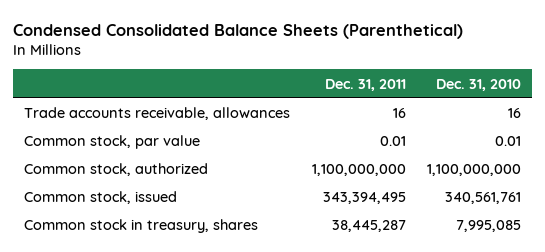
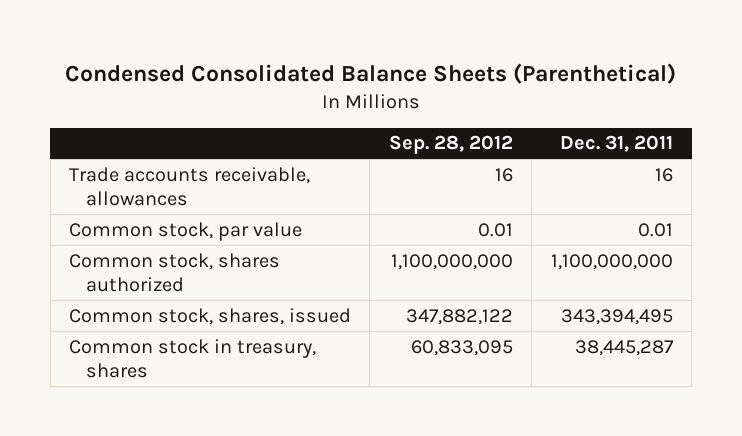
- | Dec. 31, 2011 | Dec. 31, 2010
+ | Sep. 28, 2012 | Dec. 31, 2011
- Common stock, authorized | 1,100,000,000 | 1,100,000,000
- Common stock, issued | 343,394,495 | 340,561,761
+ Common stock, shares authorized | 1,100,000,000 | 1,100,000,000
+ Common stock, shares, issued | 347,882,122 | 343,394,495

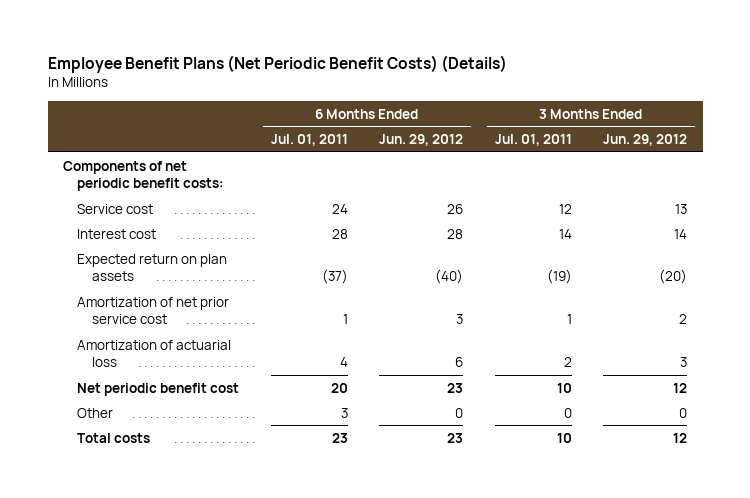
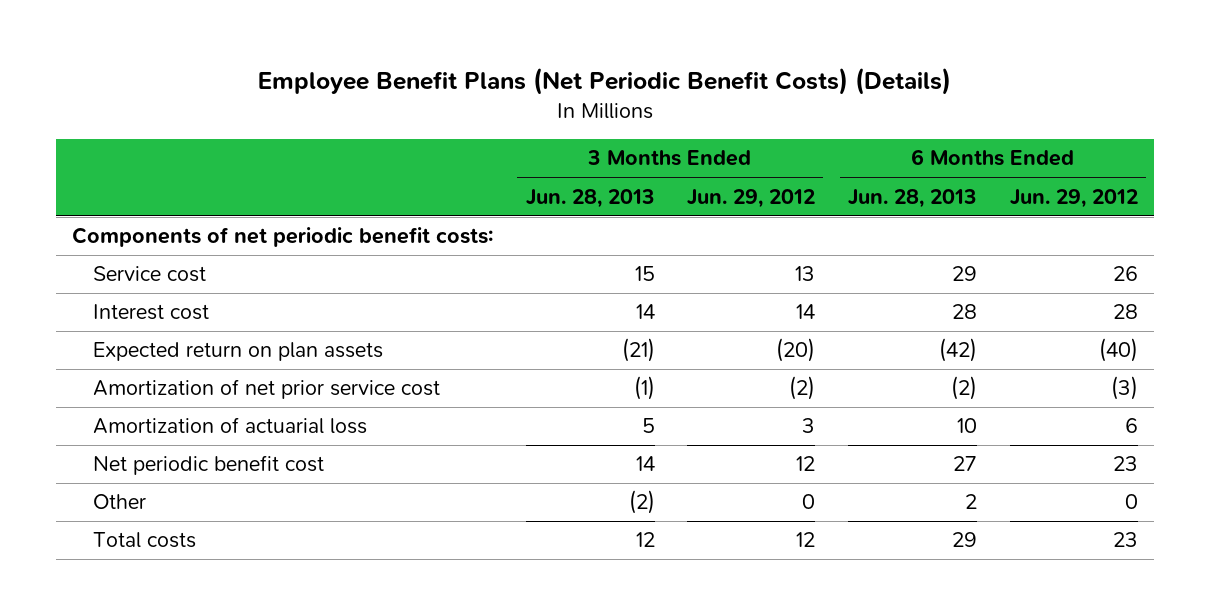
- | 6 Months Ended Jul. 01, 2011 | 6 Months Ended Jun. 29, 2012 | 3 Months Ended Jul. 01, 2011 | 3 Months Ended Jun. 29, 2012
+ | 3 Months Ended Jun. 28, 2013 | 3 Months Ended Jun. 29, 2012 | 6 Months Ended Jun. 28, 2013 | 6 Months Ended Jun. 29, 2012
- Amortization of net prior service cost | 1 | 3 | 1 | 2
+ Amortization of net prior service cost | (1) | (2) | (2) | (3)

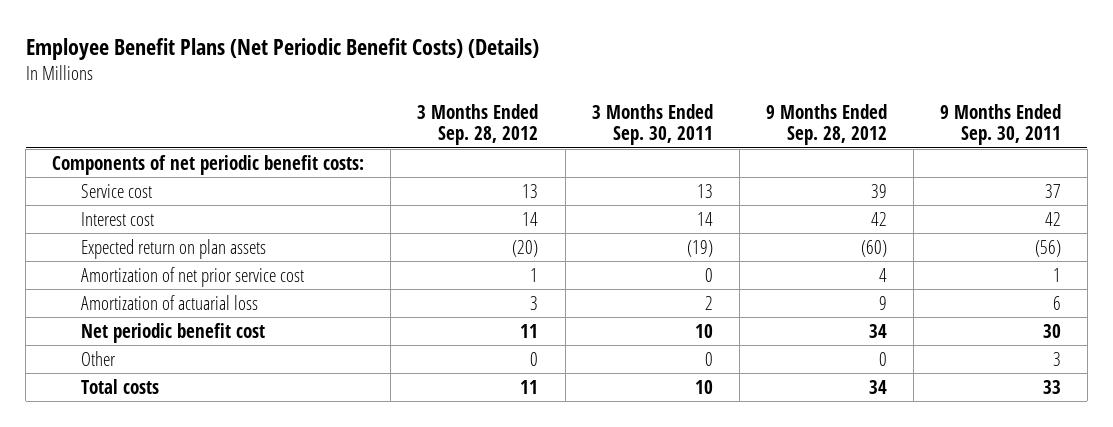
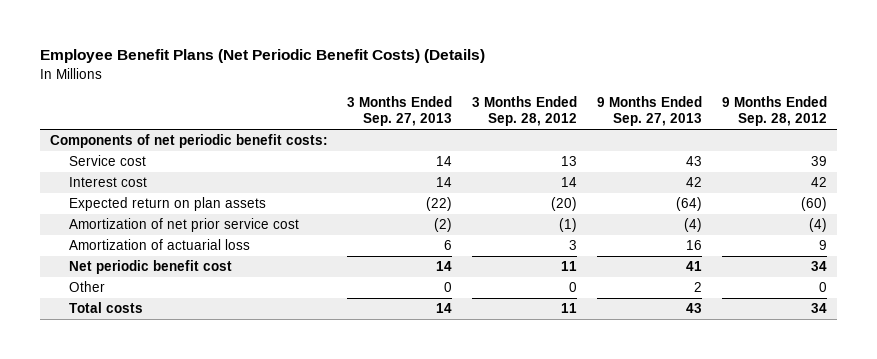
- | 3 Months Ended Sep. 28, 2012 | 3 Months Ended Sep. 30, 2011 | 9 Months Ended Sep. 28, 2012 | 9 Months Ended Sep. 30, 2011
+ | 3 Months Ended Sep. 27, 2013 | 3 Months Ended Sep. 28, 2012 | 9 Months Ended Sep. 27, 2013 | 9 Months Ended Sep. 28, 2012
- Amortization of net prior service cost | 1 | 0 | 4 | 1
+ Amortization of net prior service cost | (2) | (1) | (4) | (4)

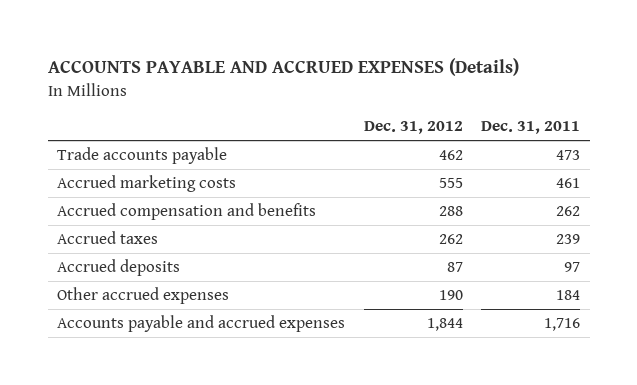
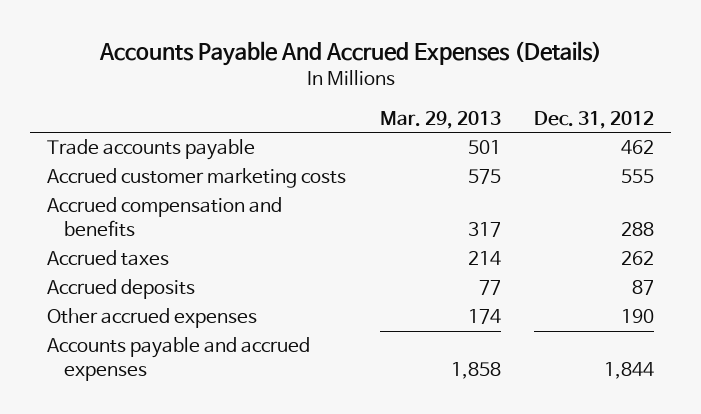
- ACCOUNTS PAYABLE AND ACCRUED EXPENSES (Details)
+ Accounts Payable And Accrued Expenses (Details)
- | Dec. 31, 2012 | Dec. 31, 2011
+ | Mar. 29, 2013 | Dec. 31, 2012
- Accrued marketing costs | 555 | 461
+ Accrued customer marketing costs | 575 | 555

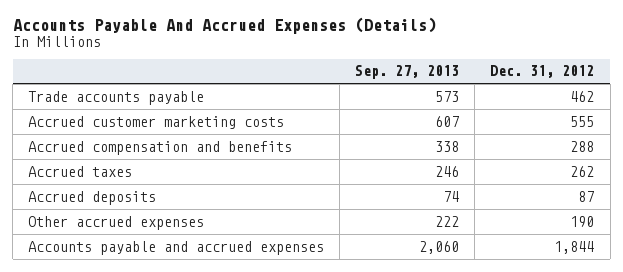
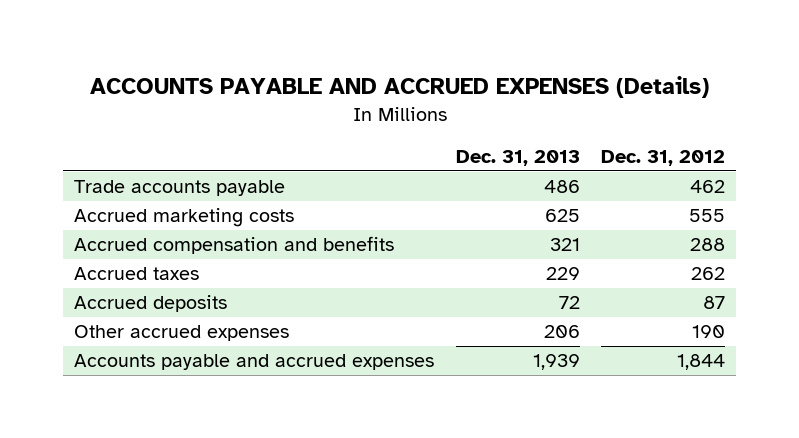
- Accounts Payable And Accrued Expenses (Details)
+ ACCOUNTS PAYABLE AND ACCRUED EXPENSES (Details)
- | Sep. 27, 2013 | Dec. 31, 2012
+ | Dec. 31, 2013 | Dec. 31, 2012
- Accrued customer marketing costs | 607 | 555
+ Accrued marketing costs | 625 | 555

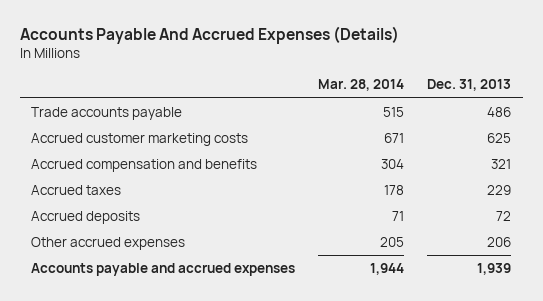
- ACCOUNTS PAYABLE AND ACCRUED EXPENSES (Details)
+ Accounts Payable And Accrued Expenses (Details)
- | Dec. 31, 2013 | Dec. 31, 2012
+ | Mar. 28, 2014 | Dec. 31, 2013
- Accrued marketing costs | 625 | 555
+ Accrued customer marketing costs | 671 | 625

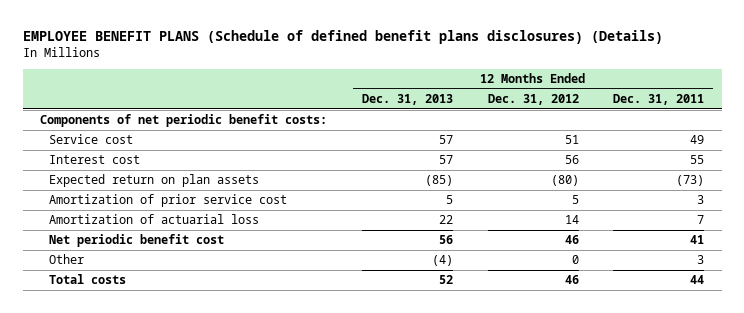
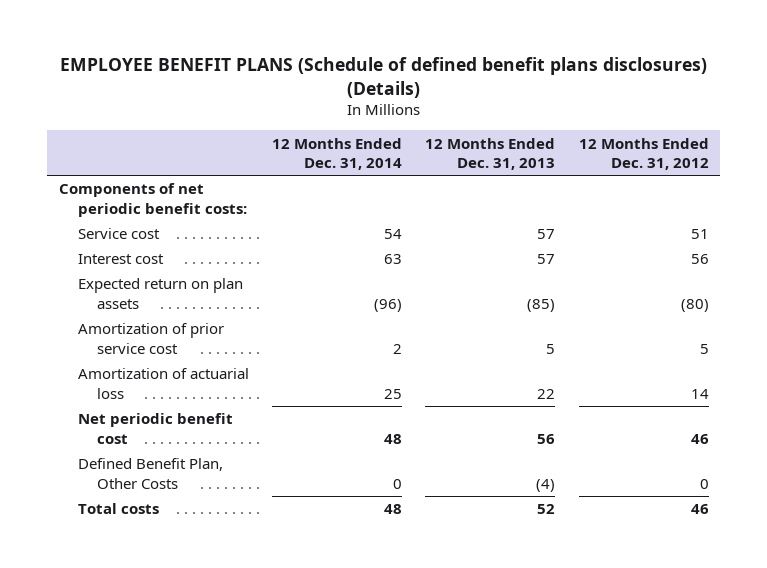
- | 12 Months Ended Dec. 31, 2013 | 12 Months Ended Dec. 31, 2012 | 12 Months Ended Dec. 31, 2011
+ | 12 Months Ended Dec. 31, 2014 | 12 Months Ended Dec. 31, 2013 | 12 Months Ended Dec. 31, 2012
- Other | (4) | 0 | 3
+ Defined Benefit Plan, Other Costs | 0 | (4) | 0

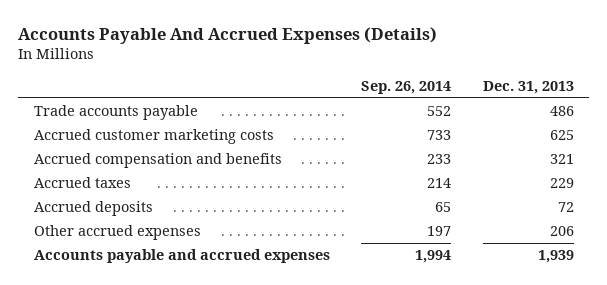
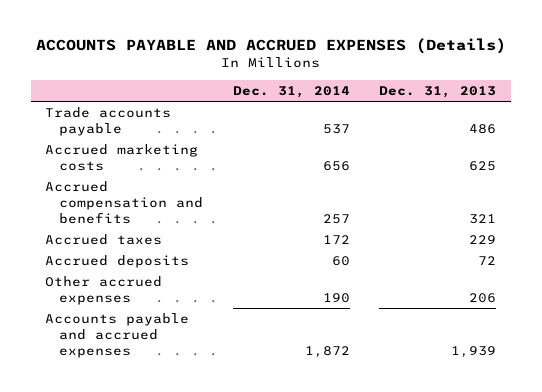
- Accounts Payable And Accrued Expenses (Details)
+ ACCOUNTS PAYABLE AND ACCRUED EXPENSES (Details)
- | Sep. 26, 2014 | Dec. 31, 2013
+ | Dec. 31, 2014 | Dec. 31, 2013
- Accrued customer marketing costs | 733 | 625
+ Accrued marketing costs | 656 | 625

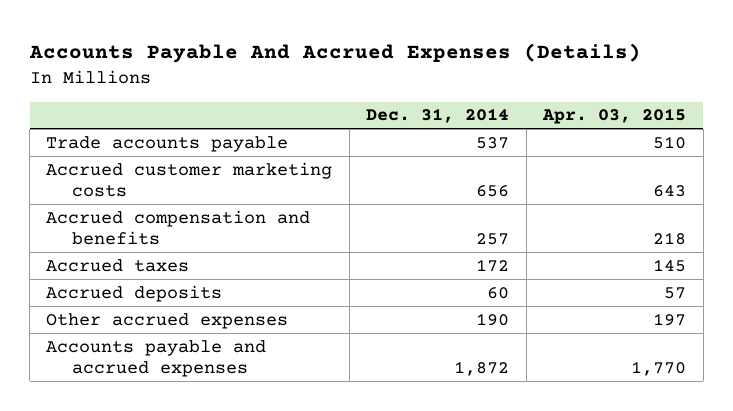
- ACCOUNTS PAYABLE AND ACCRUED EXPENSES (Details)
+ Accounts Payable And Accrued Expenses (Details)
- | Dec. 31, 2014 | Dec. 31, 2013
+ | Dec. 31, 2014 | Apr. 03, 2015
- Accrued marketing costs | 656 | 625
+ Accrued customer marketing costs | 656 | 643

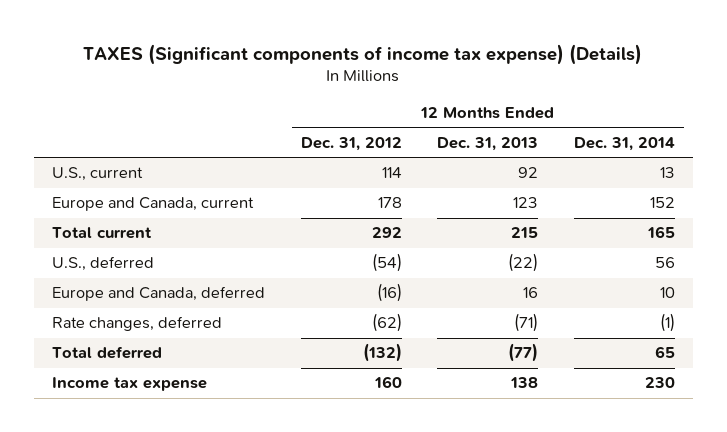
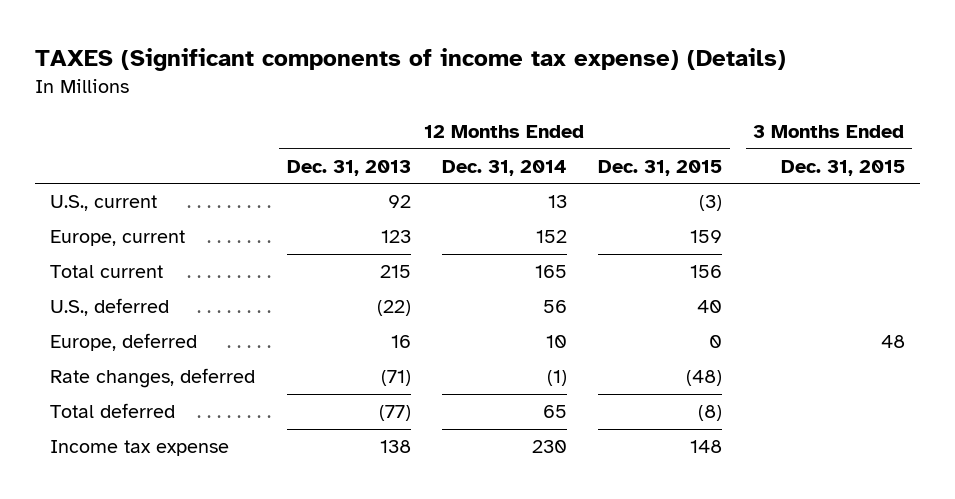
- | 12 Months Ended Dec. 31, 2012 | 12 Months Ended Dec. 31, 2013 | 12 Months Ended Dec. 31, 2014
+ | 12 Months Ended Dec. 31, 2013 | 12 Months Ended Dec. 31, 2014 | 12 Months Ended Dec. 31, 2015 | 3 Months Ended Dec. 31, 2015
- Europe and Canada, current | 178 | 123 | 152
+ Europe, current | 123 | 152 | 159 |
- Europe and Canada, deferred | (16) | 16 | 10
+ Europe, deferred | 16 | 10 | 0 | 48

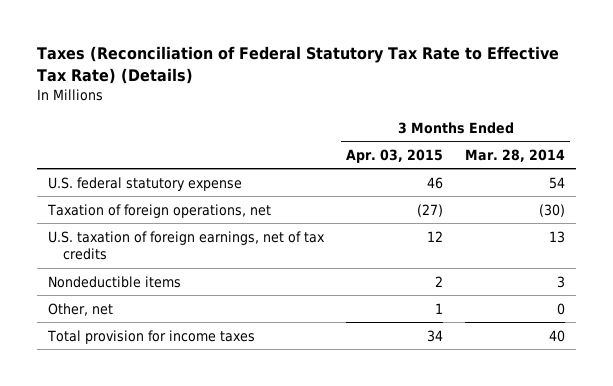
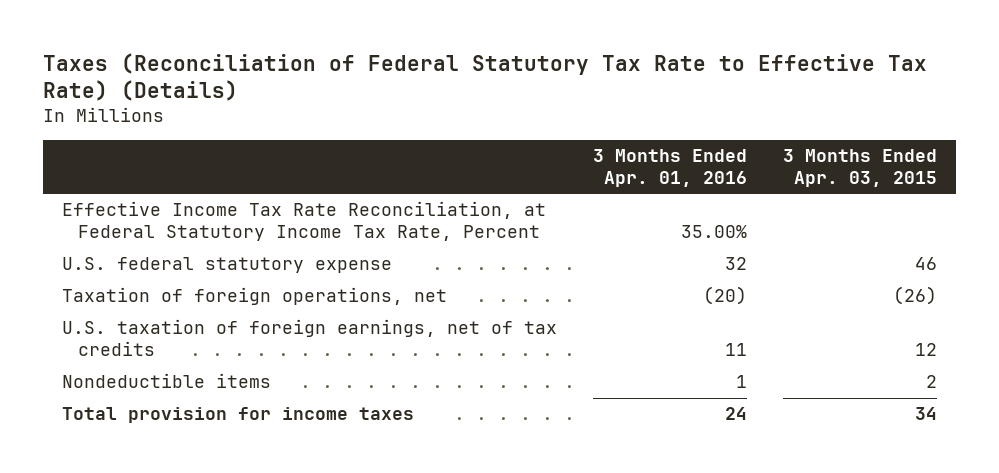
- | 3 Months Ended Apr. 03, 2015 | 3 Months Ended Mar. 28, 2014
+ | 3 Months Ended Apr. 01, 2016 | 3 Months Ended Apr. 03, 2015
+ Effective Income Tax Rate Reconciliation, at Federal Statutory Income Tax Rate, Percent | 35.00% |
- Taxation of foreign operations, net | (27) | (30)
+ Taxation of foreign operations, net | (20) | (26)
- Other, net | 1 | 0

